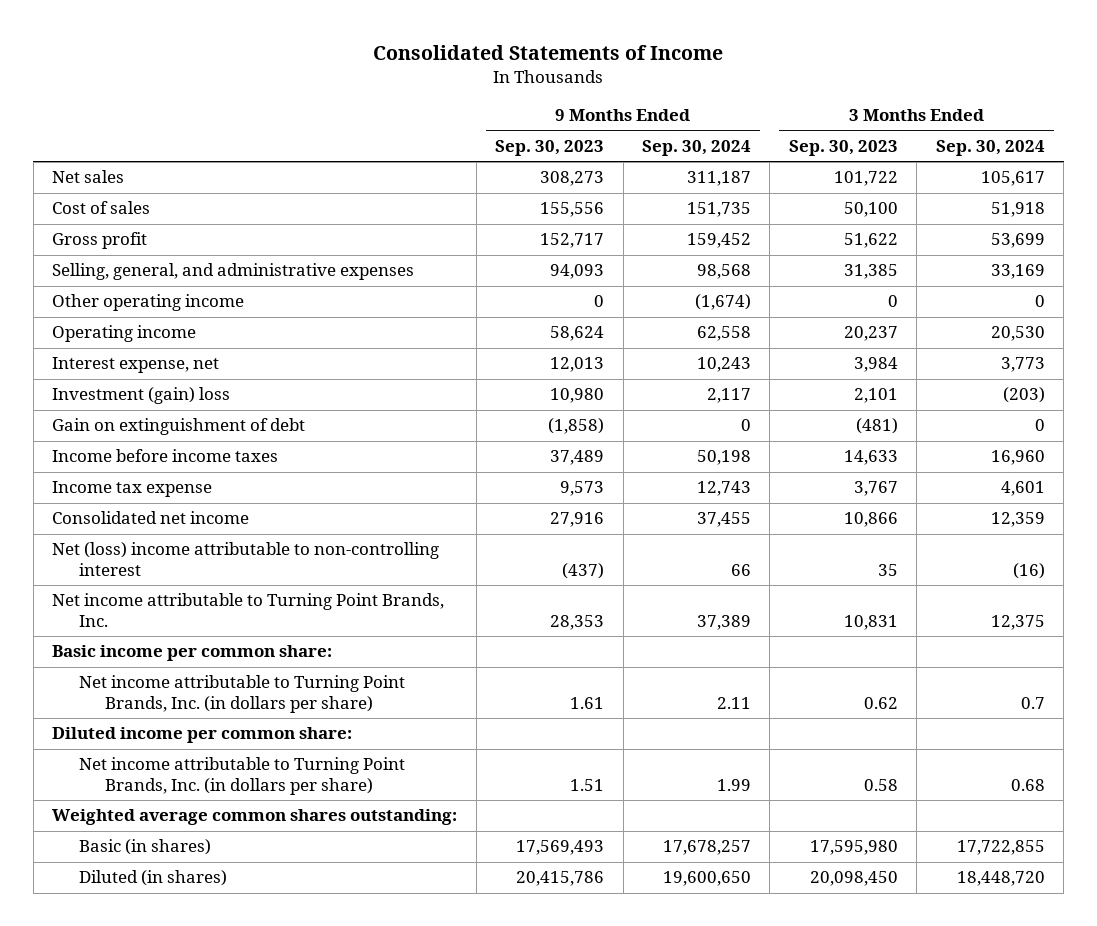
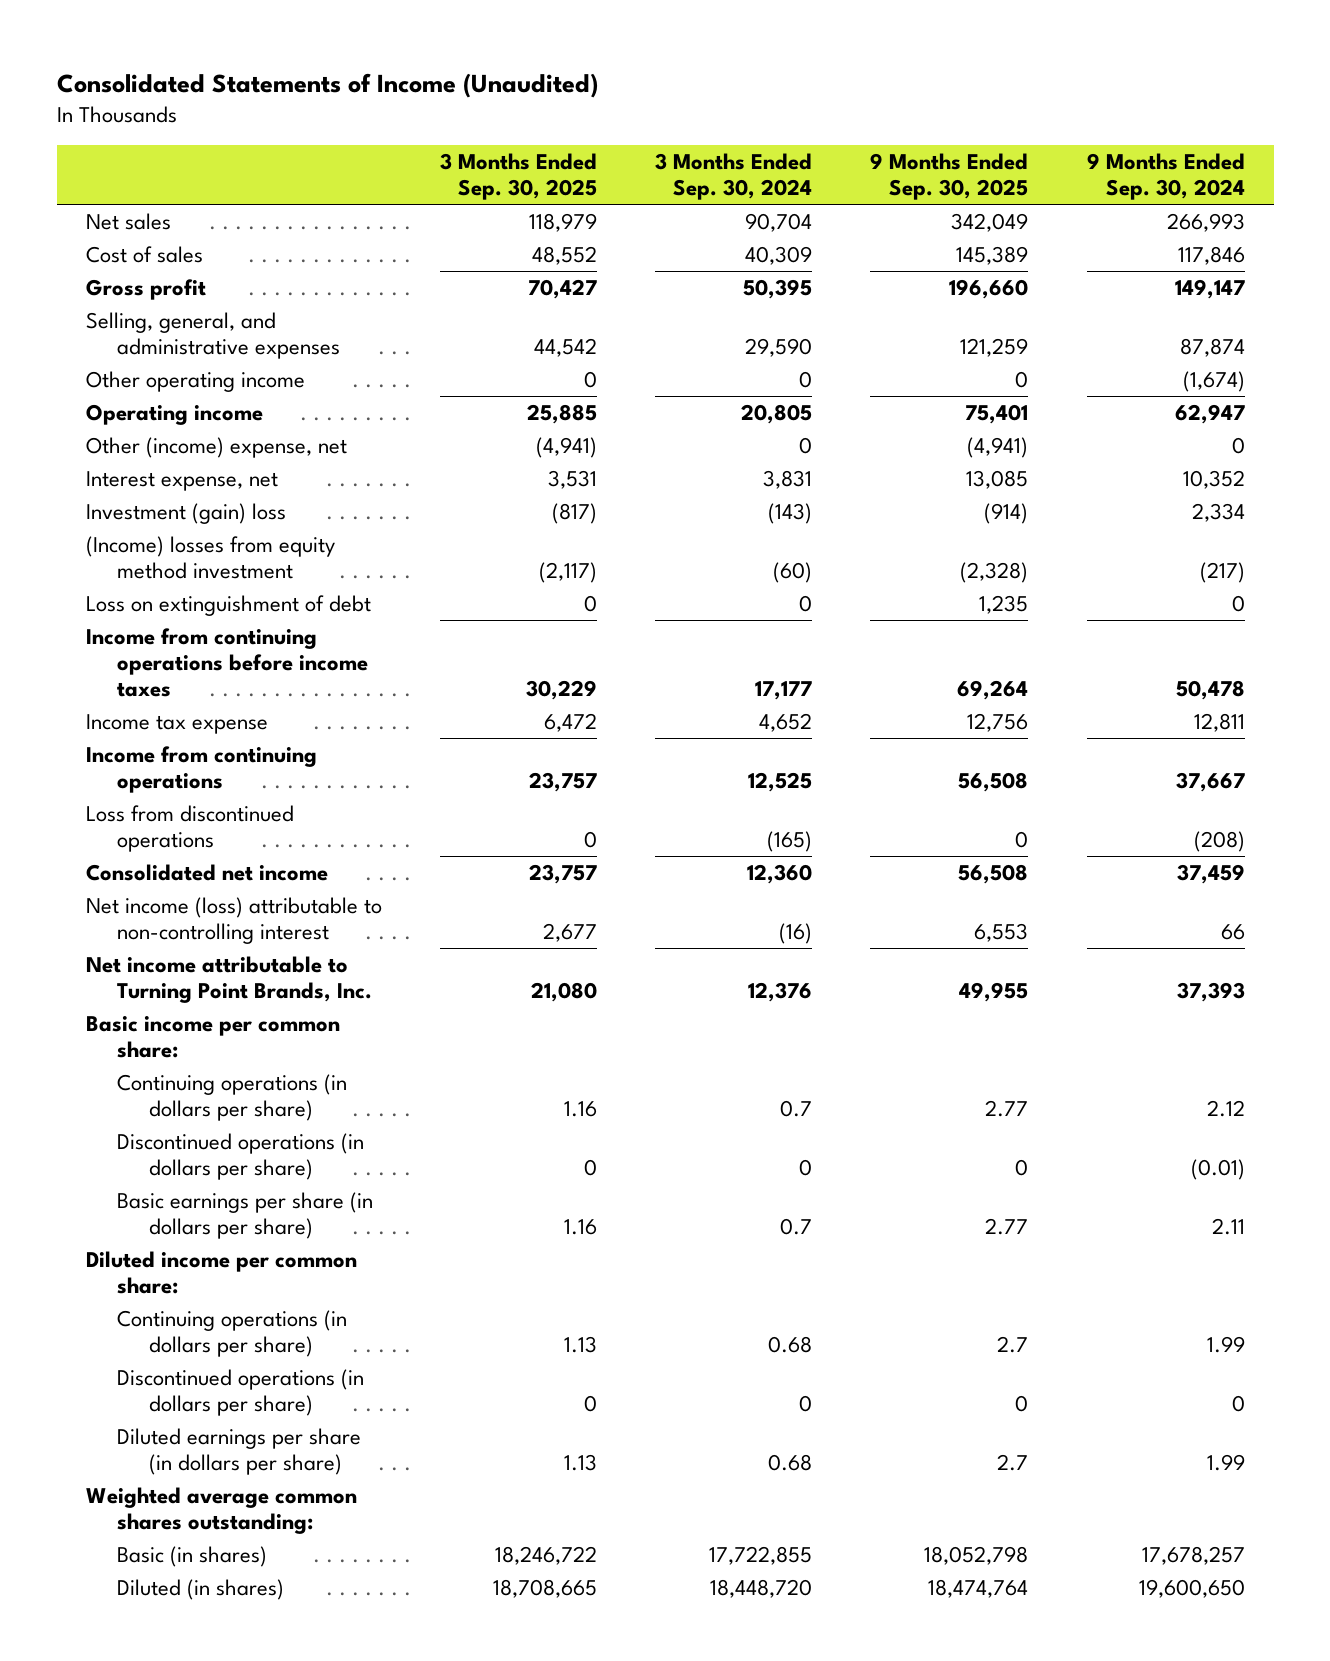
- Consolidated Statements of Income
+ Consolidated Statements of Income (Unaudited)
- | 9 Months Ended Sep. 30, 2023 | 9 Months Ended Sep. 30, 2024 | 3 Months Ended Sep. 30, 2023 | 3 Months Ended Sep. 30, 2024
+ | 3 Months Ended Sep. 30, 2025 | 3 Months Ended Sep. 30, 2024 | 9 Months Ended Sep. 30, 2025 | 9 Months Ended Sep. 30, 2024
- Net sales | 308,273 | 311,187 | 101,722 | 105,617
- Cost of sales | 155,556 | 151,735 | 50,100 | 51,918
- Gross profit | 152,717 | 159,452 | 51,622 | 53,699
- Selling, general, and administrative expenses | 94,093 | 98,568 | 31,385 | 33,169
+ Net sales | 118,979 | 90,704 | 342,049 | 266,993
+ Cost of sales | 48,552 | 40,309 | 145,389 | 117,846
+ Gross profit | 70,427 | 50,395 | 196,660 | 149,147
+ Selling, general, and administrative expenses | 44,542 | 29,590 | 121,259 | 87,874
- Operating income | 58,624 | 62,558 | 20,237 | 20,530
- Interest expense, net | 12,013 | 10,243 | 3,984 | 3,773
- Investment (gain) loss | 10,980 | 2,117 | 2,101 | (203)
- Gain on extinguishment of debt | (1,858) | 0 | (481) | 0
- Income before income taxes | 37,489 | 50,198 | 14,633 | 16,960
- Income tax expense | 9,573 | 12,743 | 3,767 | 4,601
- Consolidated net income | 27,916 | 37,455 | 10,866 | 12,359
- Net (loss) income attributable to non-controlling interest | (437) | 66 | 35 | (16)
- Net income attributable to Turning Point Brands, Inc. | 28,353 | 37,389 | 10,831 | 12,375
+ Operating income | 25,885 | 20,805 | 75,401 | 62,947
+ Other (income) expense, net | (4,941) | 0 | (4,941) | 0
+ Interest expense, net | 3,531 | 3,831 | 13,085 | 10,352
+ Investment (gain) loss | (817) | (143) | (914) | 2,334
+ (Income) losses from equity method investment | (2,117) | (60) | (2,328) | (217)
+ Loss on extinguishment of debt | 0 | 0 | 1,235 | 0
+ Income from continuing operations before income taxes | 30,229 | 17,177 | 69,264 | 50,478
+ Income tax expense | 6,472 | 4,652 | 12,756 | 12,811
+ Income from continuing operations | 23,757 | 12,525 | 56,508 | 37,667
+ Loss from discontinued operations | 0 | (165) | 0 | (208)
+ Consolidated net income | 23,757 | 12,360 | 56,508 | 37,459
+ Net income (loss) attributable to non-controlling interest | 2,677 | (16) | 6,553 | 66
+ Net income attributable to Turning Point Brands, Inc. | 21,080 | 12,376 | 49,955 | 37,393
- Net income attributable to Turning Point Brands, Inc. (in dollars per share) | 1.61 | 2.11 | 0.62 | 0.7
+ Continuing operations (in dollars per share) | 1.16 | 0.7 | 2.77 | 2.12
+ Discontinued operations (in dollars per share) | 0 | 0 | 0 | (0.01)
+ Basic earnings per share (in dollars per share) | 1.16 | 0.7 | 2.77 | 2.11
- Net income attributable to Turning Point Brands, Inc. (in dollars per share) | 1.51 | 1.99 | 0.58 | 0.68
+ Continuing operations (in dollars per share) | 1.13 | 0.68 | 2.7 | 1.99
+ Discontinued operations (in dollars per share) | 0 | 0 | 0 | 0
+ Diluted earnings per share (in dollars per share) | 1.13 | 0.68 | 2.7 | 1.99

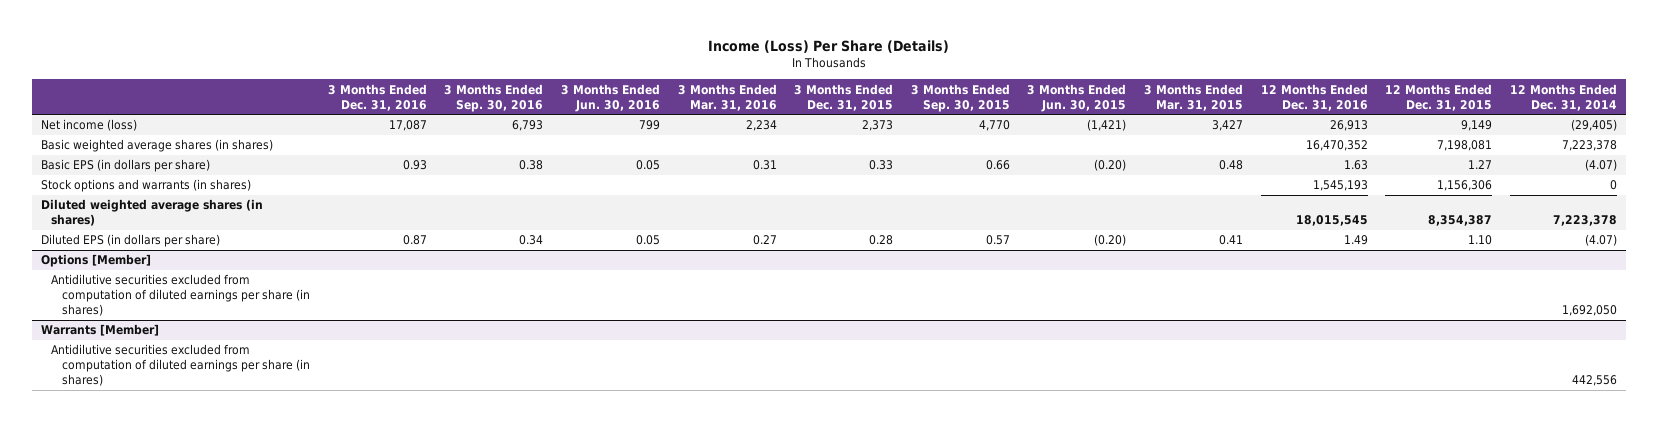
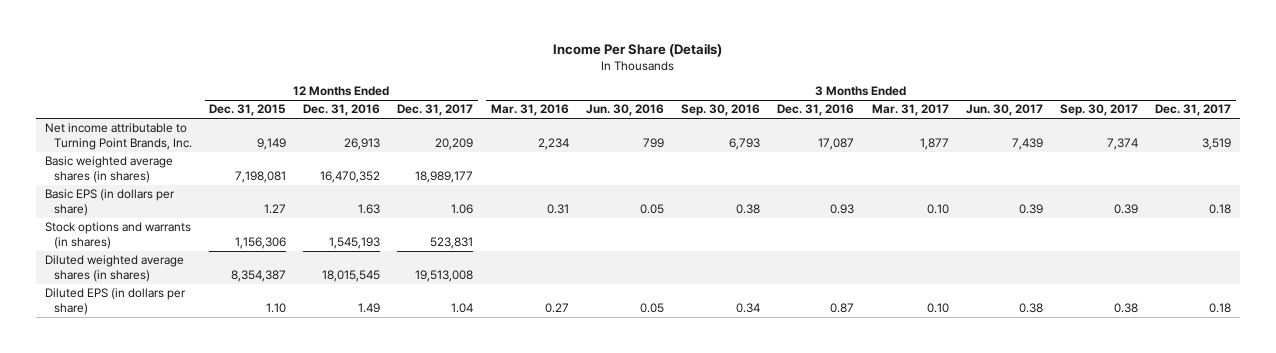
- Income (Loss) Per Share (Details)
+ Income Per Share (Details)
- | 3 Months Ended Dec. 31, 2016 | 3 Months Ended Sep. 30, 2016 | 3 Months Ended Jun. 30, 2016 | 3 Months Ended Mar. 31, 2016 | 3 Months Ended Dec. 31, 2015 | 3 Months Ended Sep. 30, 2015 | 3 Months Ended Jun. 30, 2015 | 3 Months Ended Mar. 31, 2015 | 12 Months Ended Dec. 31, 2016 | 12 Months Ended Dec. 31, 2015 | 12 Months Ended Dec. 31, 2014
+ | 12 Months Ended Dec. 31, 2015 | 12 Months Ended Dec. 31, 2016 | 12 Months Ended Dec. 31, 2017 | 3 Months Ended Mar. 31, 2016 | 3 Months Ended Jun. 30, 2016 | 3 Months Ended Sep. 30, 2016 | 3 Months Ended Dec. 31, 2016 | 3 Months Ended Mar. 31, 2017 | 3 Months Ended Jun. 30, 2017 | 3 Months Ended Sep. 30, 2017 | 3 Months Ended Dec. 31, 2017
- Net income (loss) | 17,087 | 6,793 | 799 | 2,234 | 2,373 | 4,770 | (1,421) | 3,427 | 26,913 | 9,149 | (29,405)
+ Net income attributable to Turning Point Brands, Inc. | 9,149 | 26,913 | 20,209 | 2,234 | 799 | 6,793 | 17,087 | 1,877 | 7,439 | 7,374 | 3,519
- Options [Member]
- Antidilutive securities excluded from computation of diluted earnings per share (in shares) | | | | | | | | | | | 1,692,050
- Warrants [Member]
- Antidilutive securities excluded from computation of diluted earnings per share (in shares) | | | | | | | | | | | 442,556

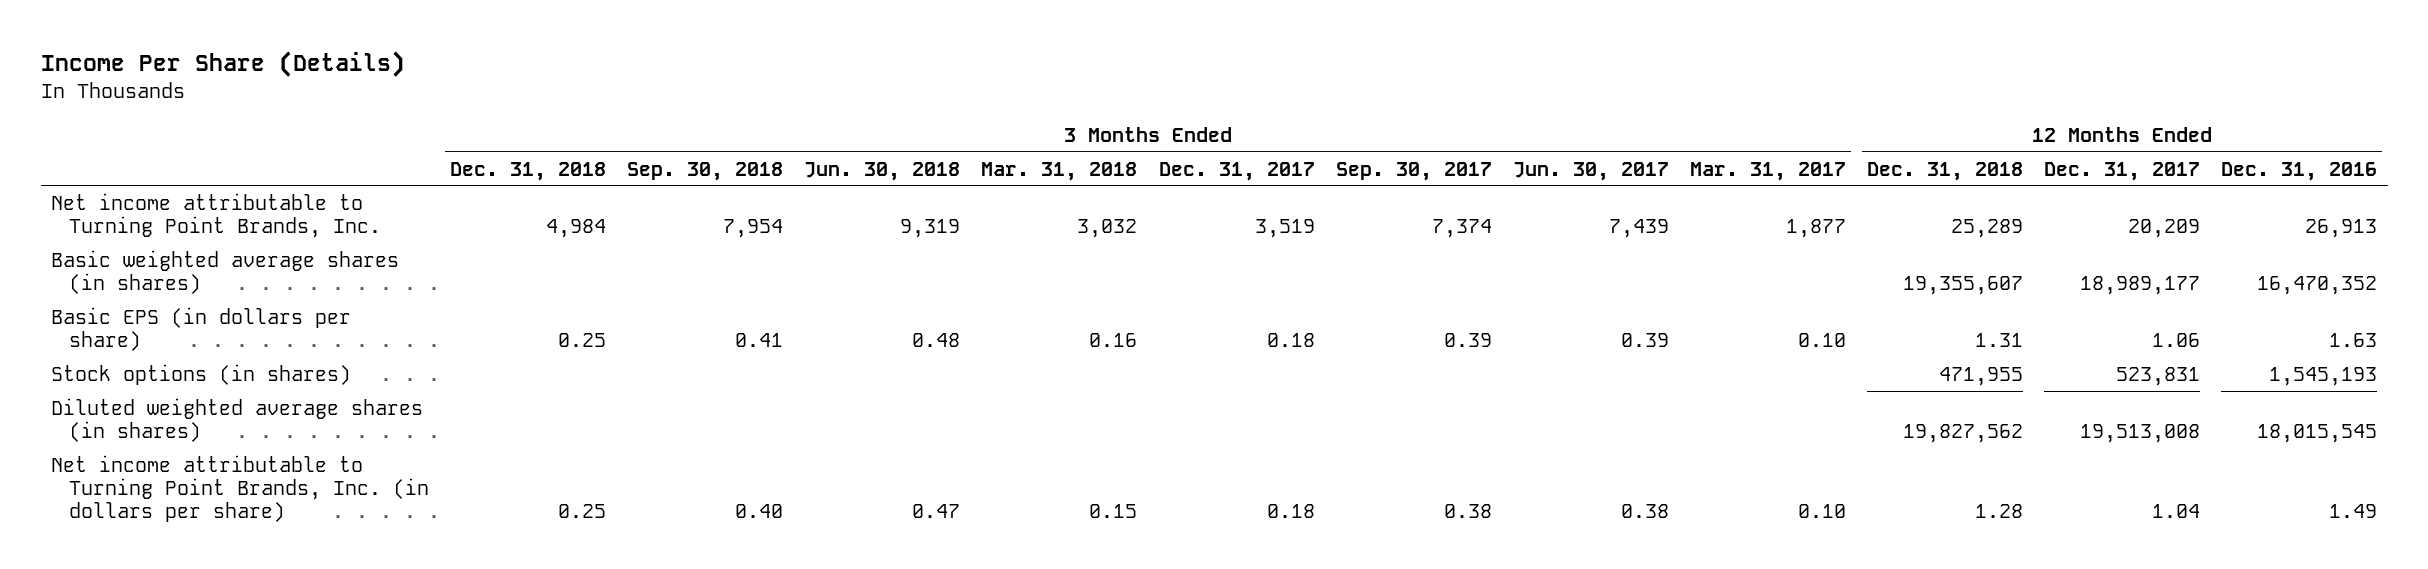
- | 12 Months Ended Dec. 31, 2015 | 12 Months Ended Dec. 31, 2016 | 12 Months Ended Dec. 31, 2017 | 3 Months Ended Mar. 31, 2016 | 3 Months Ended Jun. 30, 2016 | 3 Months Ended Sep. 30, 2016 | 3 Months Ended Dec. 31, 2016 | 3 Months Ended Mar. 31, 2017 | 3 Months Ended Jun. 30, 2017 | 3 Months Ended Sep. 30, 2017 | 3 Months Ended Dec. 31, 2017
+ | 3 Months Ended Dec. 31, 2018 | 3 Months Ended Sep. 30, 2018 | 3 Months Ended Jun. 30, 2018 | 3 Months Ended Mar. 31, 2018 | 3 Months Ended Dec. 31, 2017 | 3 Months Ended Sep. 30, 2017 | 3 Months Ended Jun. 30, 2017 | 3 Months Ended Mar. 31, 2017 | 12 Months Ended Dec. 31, 2018 | 12 Months Ended Dec. 31, 2017 | 12 Months Ended Dec. 31, 2016
- Stock options and warrants (in shares) | 1,156,306 | 1,545,193 | 523,831 | | | | | | | |
+ Stock options (in shares) | | | | | | | | | 471,955 | 523,831 | 1,545,193
- Diluted EPS (in dollars per share) | 1.10 | 1.49 | 1.04 | 0.27 | 0.05 | 0.34 | 0.87 | 0.10 | 0.38 | 0.38 | 0.18
+ Net income attributable to Turning Point Brands, Inc. (in dollars per share) | 0.25 | 0.40 | 0.47 | 0.15 | 0.18 | 0.38 | 0.38 | 0.10 | 1.28 | 1.04 | 1.49

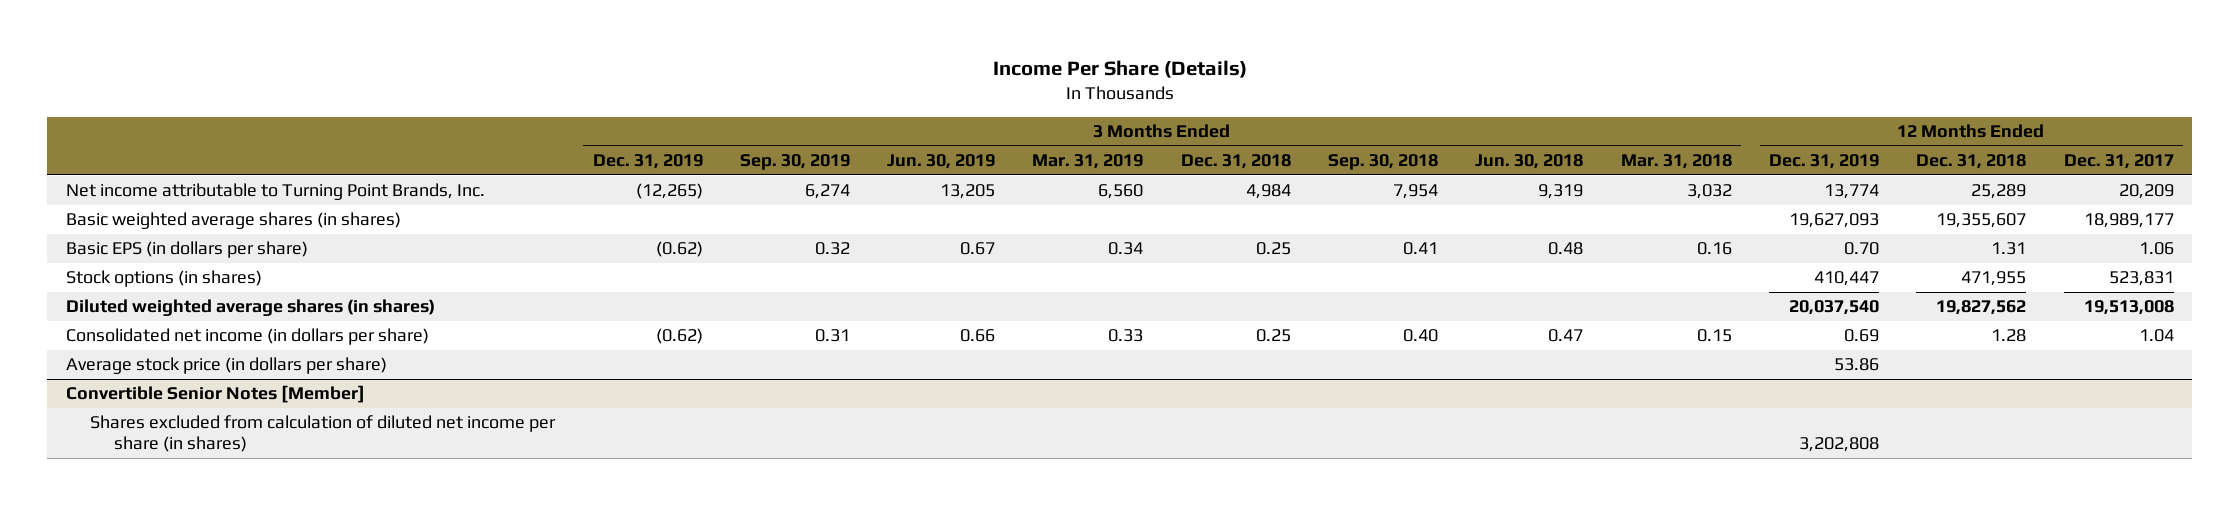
- | 3 Months Ended Dec. 31, 2018 | 3 Months Ended Sep. 30, 2018 | 3 Months Ended Jun. 30, 2018 | 3 Months Ended Mar. 31, 2018 | 3 Months Ended Dec. 31, 2017 | 3 Months Ended Sep. 30, 2017 | 3 Months Ended Jun. 30, 2017 | 3 Months Ended Mar. 31, 2017 | 12 Months Ended Dec. 31, 2018 | 12 Months Ended Dec. 31, 2017 | 12 Months Ended Dec. 31, 2016
+ | 3 Months Ended Dec. 31, 2019 | 3 Months Ended Sep. 30, 2019 | 3 Months Ended Jun. 30, 2019 | 3 Months Ended Mar. 31, 2019 | 3 Months Ended Dec. 31, 2018 | 3 Months Ended Sep. 30, 2018 | 3 Months Ended Jun. 30, 2018 | 3 Months Ended Mar. 31, 2018 | 12 Months Ended Dec. 31, 2019 | 12 Months Ended Dec. 31, 2018 | 12 Months Ended Dec. 31, 2017
- Net income attributable to Turning Point Brands, Inc. (in dollars per share) | 0.25 | 0.40 | 0.47 | 0.15 | 0.18 | 0.38 | 0.38 | 0.10 | 1.28 | 1.04 | 1.49
+ Consolidated net income (in dollars per share) | (0.62) | 0.31 | 0.66 | 0.33 | 0.25 | 0.40 | 0.47 | 0.15 | 0.69 | 1.28 | 1.04
+ Average stock price (in dollars per share) | | | | | | | | | 53.86 | |
+ Convertible Senior Notes [Member]
+ Shares excluded from calculation of diluted net income per share (in shares) | | | | | | | | | 3,202,808 | |

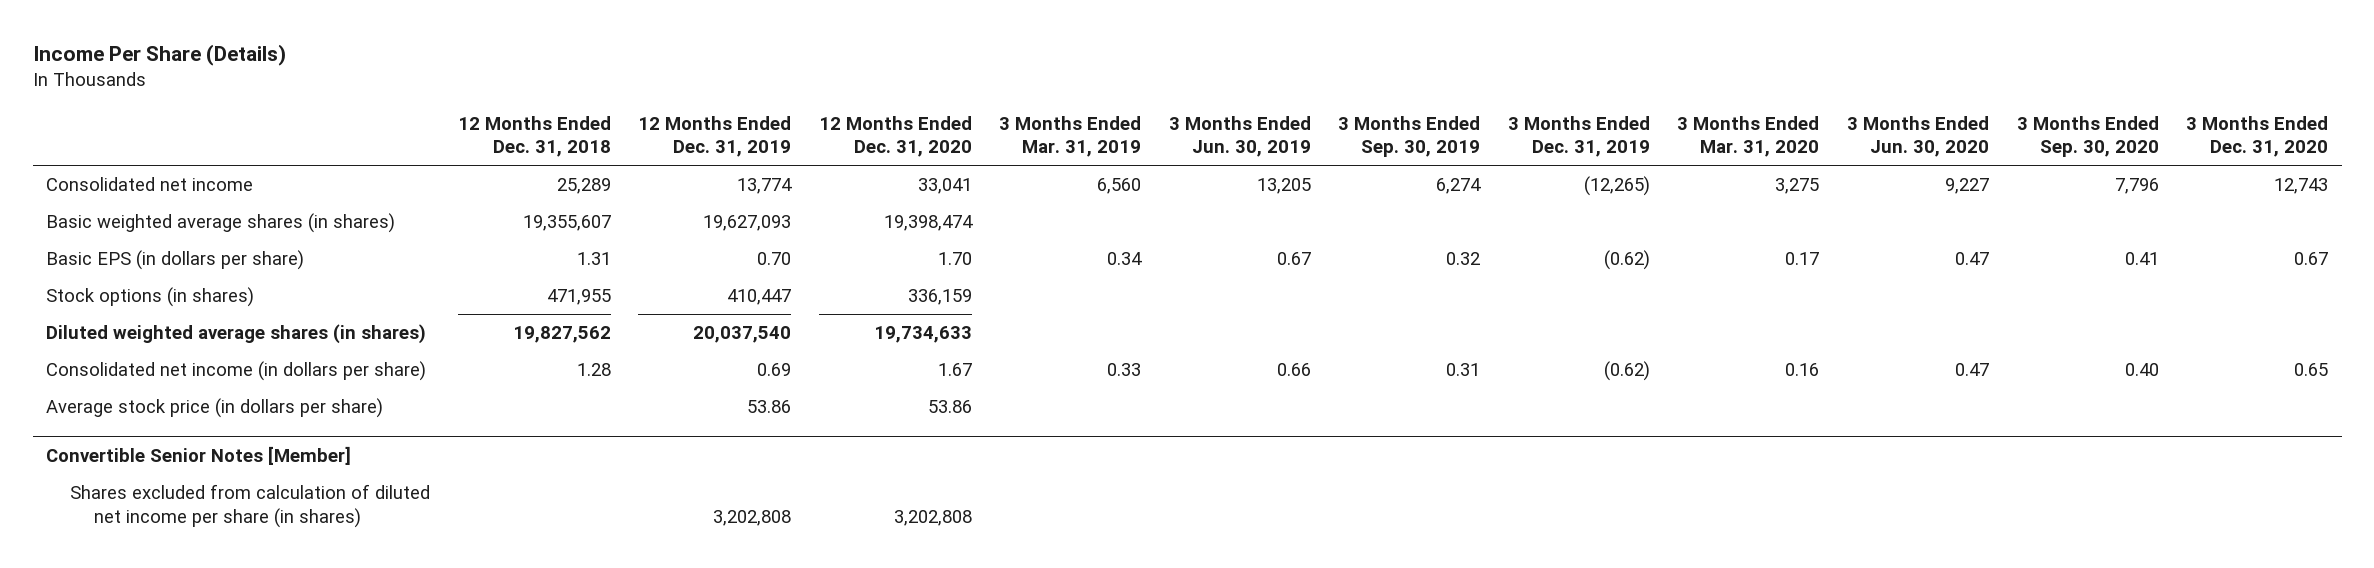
- | 3 Months Ended Dec. 31, 2019 | 3 Months Ended Sep. 30, 2019 | 3 Months Ended Jun. 30, 2019 | 3 Months Ended Mar. 31, 2019 | 3 Months Ended Dec. 31, 2018 | 3 Months Ended Sep. 30, 2018 | 3 Months Ended Jun. 30, 2018 | 3 Months Ended Mar. 31, 2018 | 12 Months Ended Dec. 31, 2019 | 12 Months Ended Dec. 31, 2018 | 12 Months Ended Dec. 31, 2017
+ | 12 Months Ended Dec. 31, 2018 | 12 Months Ended Dec. 31, 2019 | 12 Months Ended Dec. 31, 2020 | 3 Months Ended Mar. 31, 2019 | 3 Months Ended Jun. 30, 2019 | 3 Months Ended Sep. 30, 2019 | 3 Months Ended Dec. 31, 2019 | 3 Months Ended Mar. 31, 2020 | 3 Months Ended Jun. 30, 2020 | 3 Months Ended Sep. 30, 2020 | 3 Months Ended Dec. 31, 2020
- Net income attributable to Turning Point Brands, Inc. | (12,265) | 6,274 | 13,205 | 6,560 | 4,984 | 7,954 | 9,319 | 3,032 | 13,774 | 25,289 | 20,209
+ Consolidated net income | 25,289 | 13,774 | 33,041 | 6,560 | 13,205 | 6,274 | (12,265) | 3,275 | 9,227 | 7,796 | 12,743

